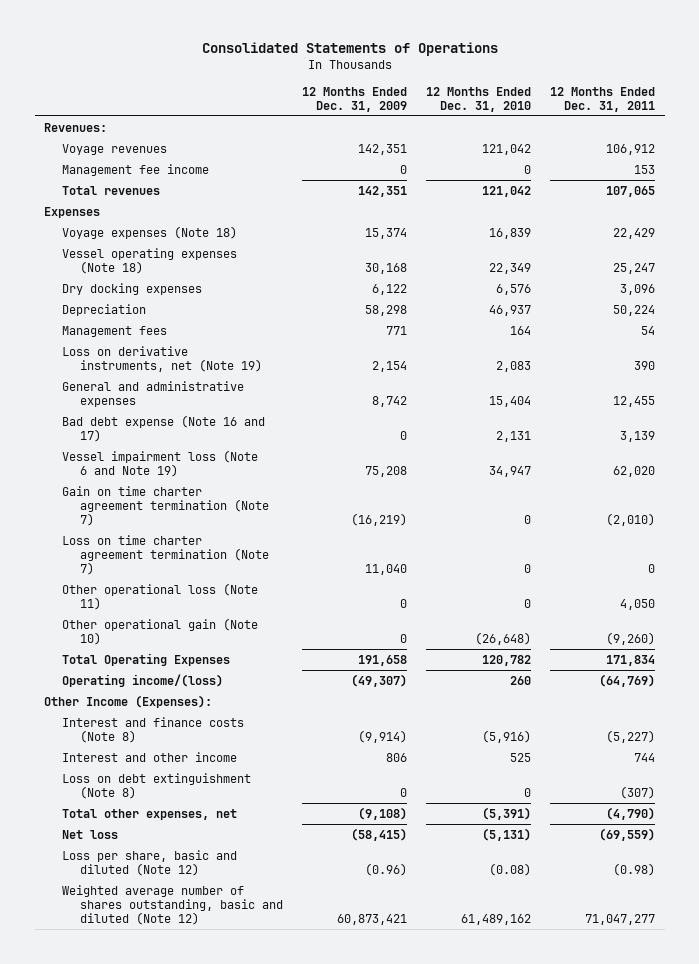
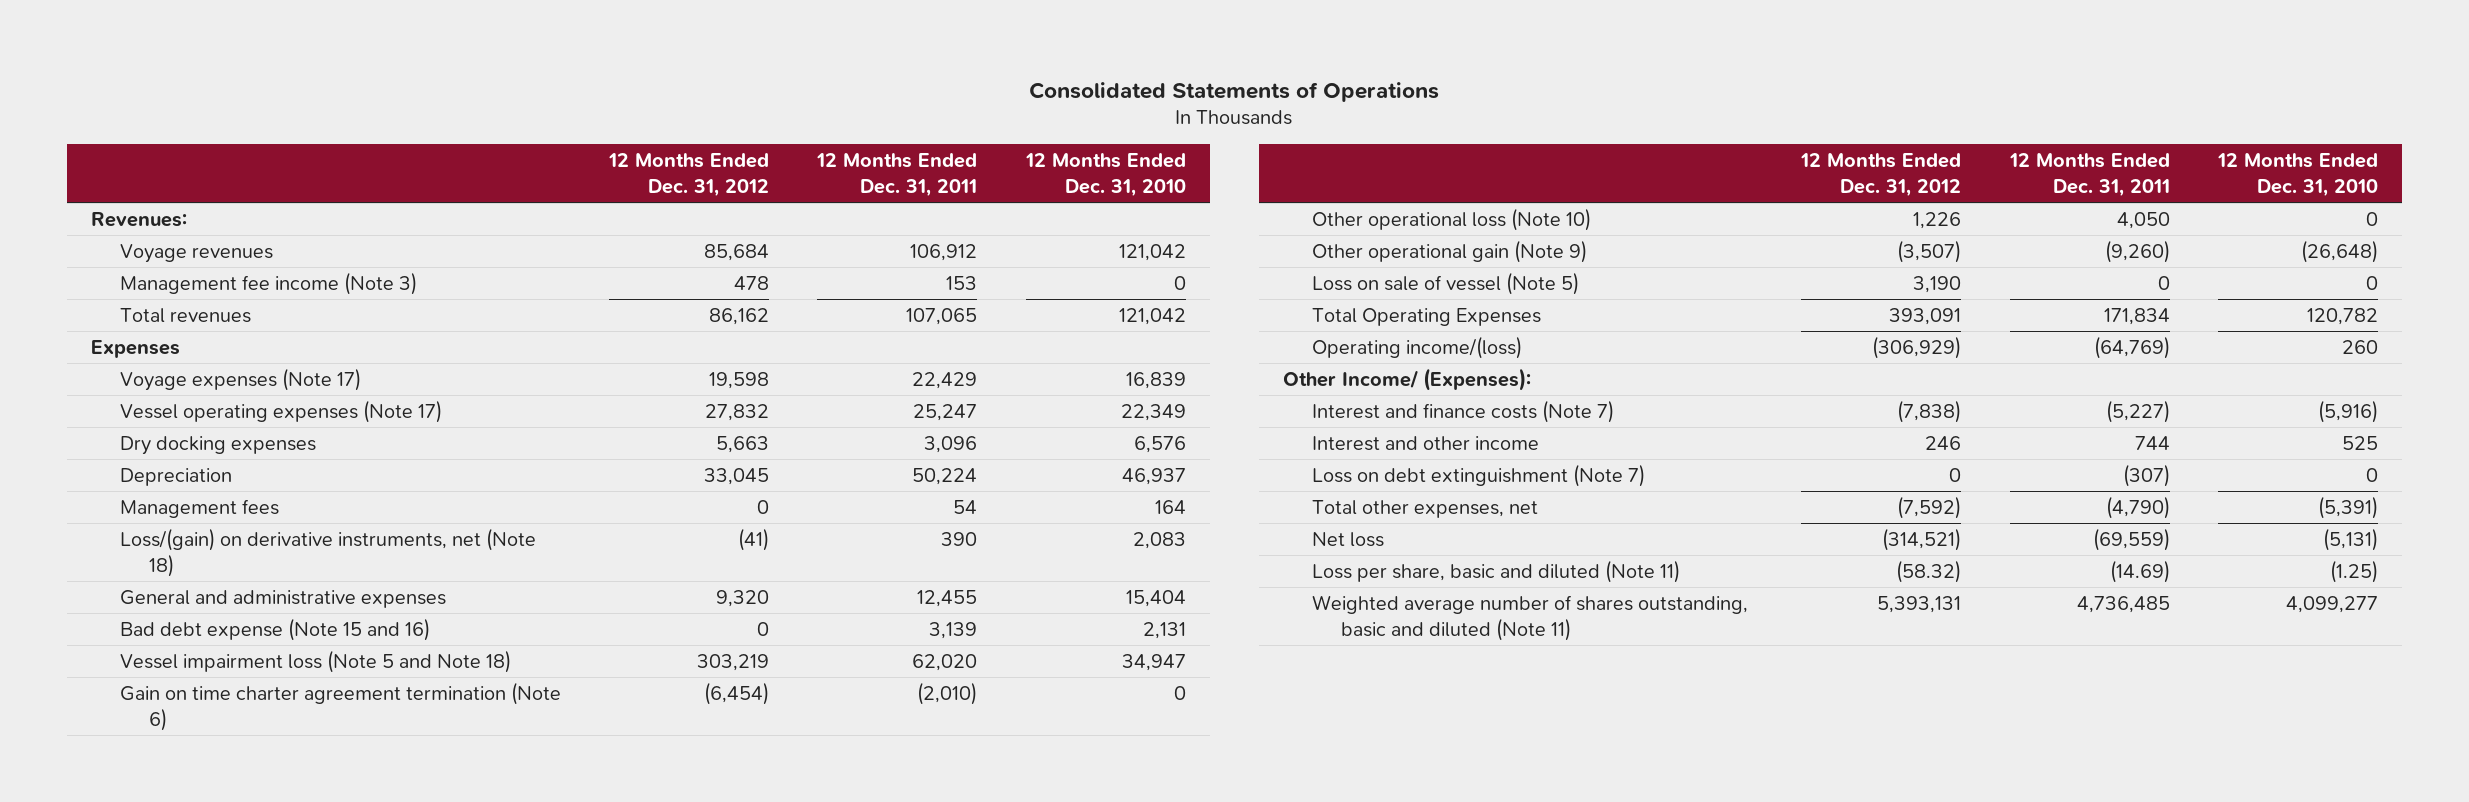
- | 12 Months Ended Dec. 31, 2009 | 12 Months Ended Dec. 31, 2010 | 12 Months Ended Dec. 31, 2011
+ | 12 Months Ended Dec. 31, 2012 | 12 Months Ended Dec. 31, 2011 | 12 Months Ended Dec. 31, 2010
- Management fee income | 0 | 0 | 153
+ Management fee income (Note 3) | 478 | 153 | 0
- Voyage expenses (Note 18) | 15,374 | 16,839 | 22,429
- Vessel operating expenses (Note 18) | 30,168 | 22,349 | 25,247
+ Voyage expenses (Note 17) | 19,598 | 22,429 | 16,839
+ Vessel operating expenses (Note 17) | 27,832 | 25,247 | 22,349
- Loss on derivative instruments, net (Note 19) | 2,154 | 2,083 | 390
+ Loss/(gain) on derivative instruments, net (Note 18) | (41) | 390 | 2,083
- Bad debt expense (Note 16 and 17) | 0 | 2,131 | 3,139
- Vessel impairment loss (Note 6 and Note 19) | 75,208 | 34,947 | 62,020
- Gain on time charter agreement termination (Note 7) | (16,219) | 0 | (2,010)
- Loss on time charter agreement termination (Note 7) | 11,040 | 0 | 0
- Other operational loss (Note 11) | 0 | 0 | 4,050
- Other operational gain (Note 10) | 0 | (26,648) | (9,260)
+ Bad debt expense (Note 15 and 16) | 0 | 3,139 | 2,131
+ Vessel impairment loss (Note 5 and Note 18) | 303,219 | 62,020 | 34,947
+ Gain on time charter agreement termination (Note 6) | (6,454) | (2,010) | 0
+ Other operational loss (Note 10) | 1,226 | 4,050 | 0
+ Other operational gain (Note 9) | (3,507) | (9,260) | (26,648)
+ Loss on sale of vessel (Note 5) | 3,190 | 0 | 0
- Other Income (Expenses):
- Interest and finance costs (Note 8) | (9,914) | (5,916) | (5,227)
+ Other Income/ (Expenses):
+ Interest and finance costs (Note 7) | (7,838) | (5,227) | (5,916)
- Loss on debt extinguishment (Note 8) | 0 | 0 | (307)
+ Loss on debt extinguishment (Note 7) | 0 | (307) | 0
- Loss per share, basic and diluted (Note 12) | (0.96) | (0.08) | (0.98)
- Weighted average number of shares outstanding, basic and diluted (Note 12) | 60,873,421 | 61,489,162 | 71,047,277
+ Loss per share, basic and diluted (Note 11) | (58.32) | (14.69) | (1.25)
+ Weighted average number of shares outstanding, basic and diluted (Note 11) | 5,393,131 | 4,736,485 | 4,099,277

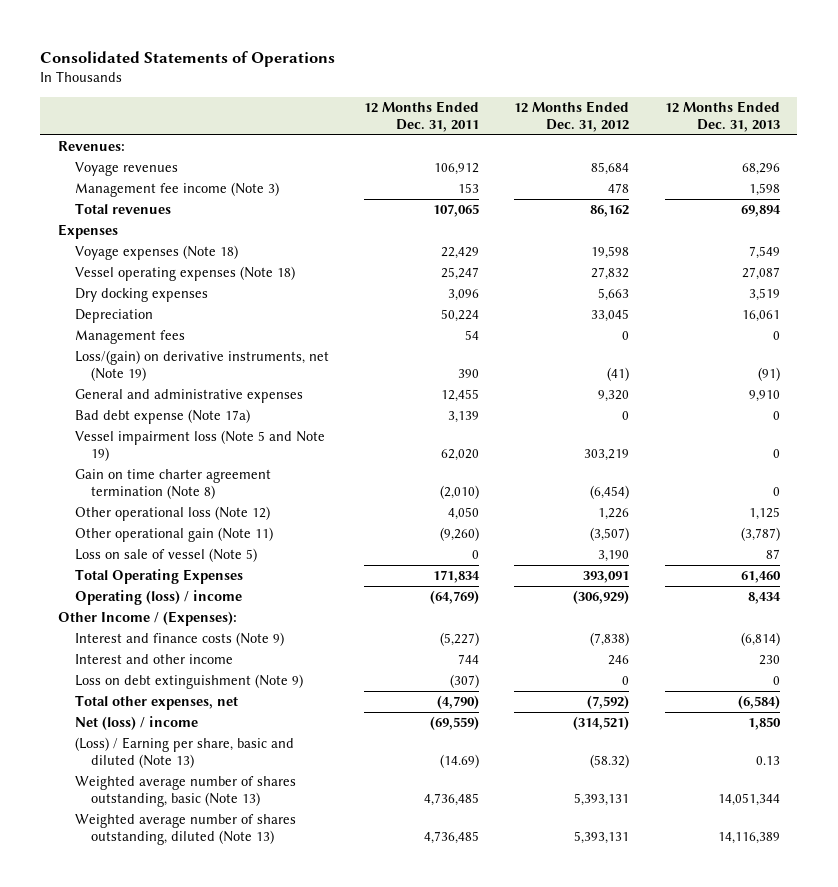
- | 12 Months Ended Dec. 31, 2012 | 12 Months Ended Dec. 31, 2011 | 12 Months Ended Dec. 31, 2010
+ | 12 Months Ended Dec. 31, 2011 | 12 Months Ended Dec. 31, 2012 | 12 Months Ended Dec. 31, 2013
- Voyage expenses (Note 17) | 19,598 | 22,429 | 16,839
- Vessel operating expenses (Note 17) | 27,832 | 25,247 | 22,349
+ Voyage expenses (Note 18) | 22,429 | 19,598 | 7,549
+ Vessel operating expenses (Note 18) | 25,247 | 27,832 | 27,087
- Loss/(gain) on derivative instruments, net (Note 18) | (41) | 390 | 2,083
+ Loss/(gain) on derivative instruments, net (Note 19) | 390 | (41) | (91)
- Bad debt expense (Note 15 and 16) | 0 | 3,139 | 2,131
- Vessel impairment loss (Note 5 and Note 18) | 303,219 | 62,020 | 34,947
- Gain on time charter agreement termination (Note 6) | (6,454) | (2,010) | 0
- Other operational loss (Note 10) | 1,226 | 4,050 | 0
- Other operational gain (Note 9) | (3,507) | (9,260) | (26,648)
+ Bad debt expense (Note 17a) | 3,139 | 0 | 0
+ Vessel impairment loss (Note 5 and Note 19) | 62,020 | 303,219 | 0
+ Gain on time charter agreement termination (Note 8) | (2,010) | (6,454) | 0
+ Other operational loss (Note 12) | 4,050 | 1,226 | 1,125
+ Other operational gain (Note 11) | (9,260) | (3,507) | (3,787)
- Operating income/(loss) | (306,929) | (64,769) | 260
- Other Income/ (Expenses):
- Interest and finance costs (Note 7) | (7,838) | (5,227) | (5,916)
+ Operating (loss) / income | (64,769) | (306,929) | 8,434
+ Other Income / (Expenses):
+ Interest and finance costs (Note 9) | (5,227) | (7,838) | (6,814)
- Loss on debt extinguishment (Note 7) | 0 | (307) | 0
+ Loss on debt extinguishment (Note 9) | (307) | 0 | 0
- Net loss | (314,521) | (69,559) | (5,131)
- Loss per share, basic and diluted (Note 11) | (58.32) | (14.69) | (1.25)
- Weighted average number of shares outstanding, basic and diluted (Note 11) | 5,393,131 | 4,736,485 | 4,099,277
+ Net (loss) / income | (69,559) | (314,521) | 1,850
+ (Loss) / Earning per share, basic and diluted (Note 13) | (14.69) | (58.32) | 0.13
+ Weighted average number of shares outstanding, basic (Note 13) | 4,736,485 | 5,393,131 | 14,051,344
+ Weighted average number of shares outstanding, diluted (Note 13) | 4,736,485 | 5,393,131 | 14,116,389

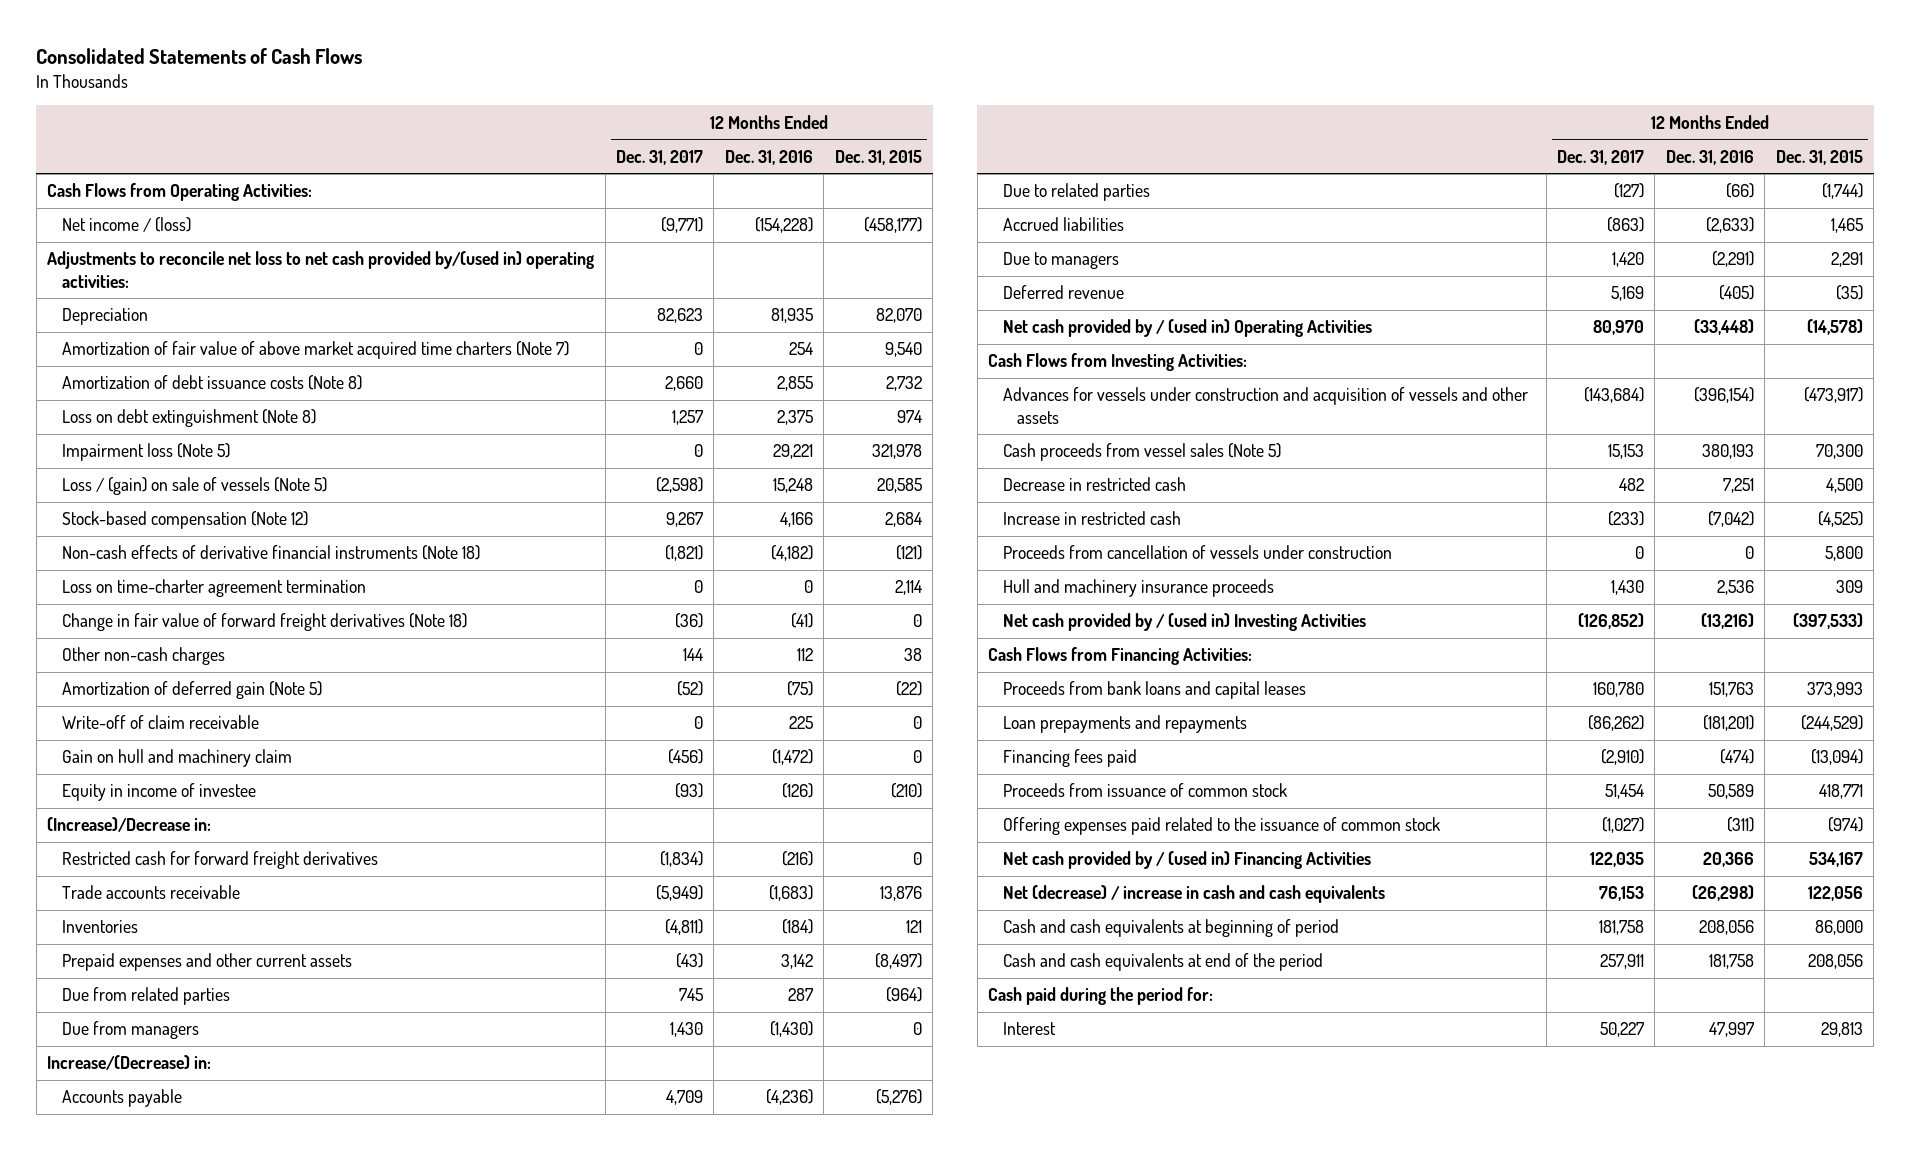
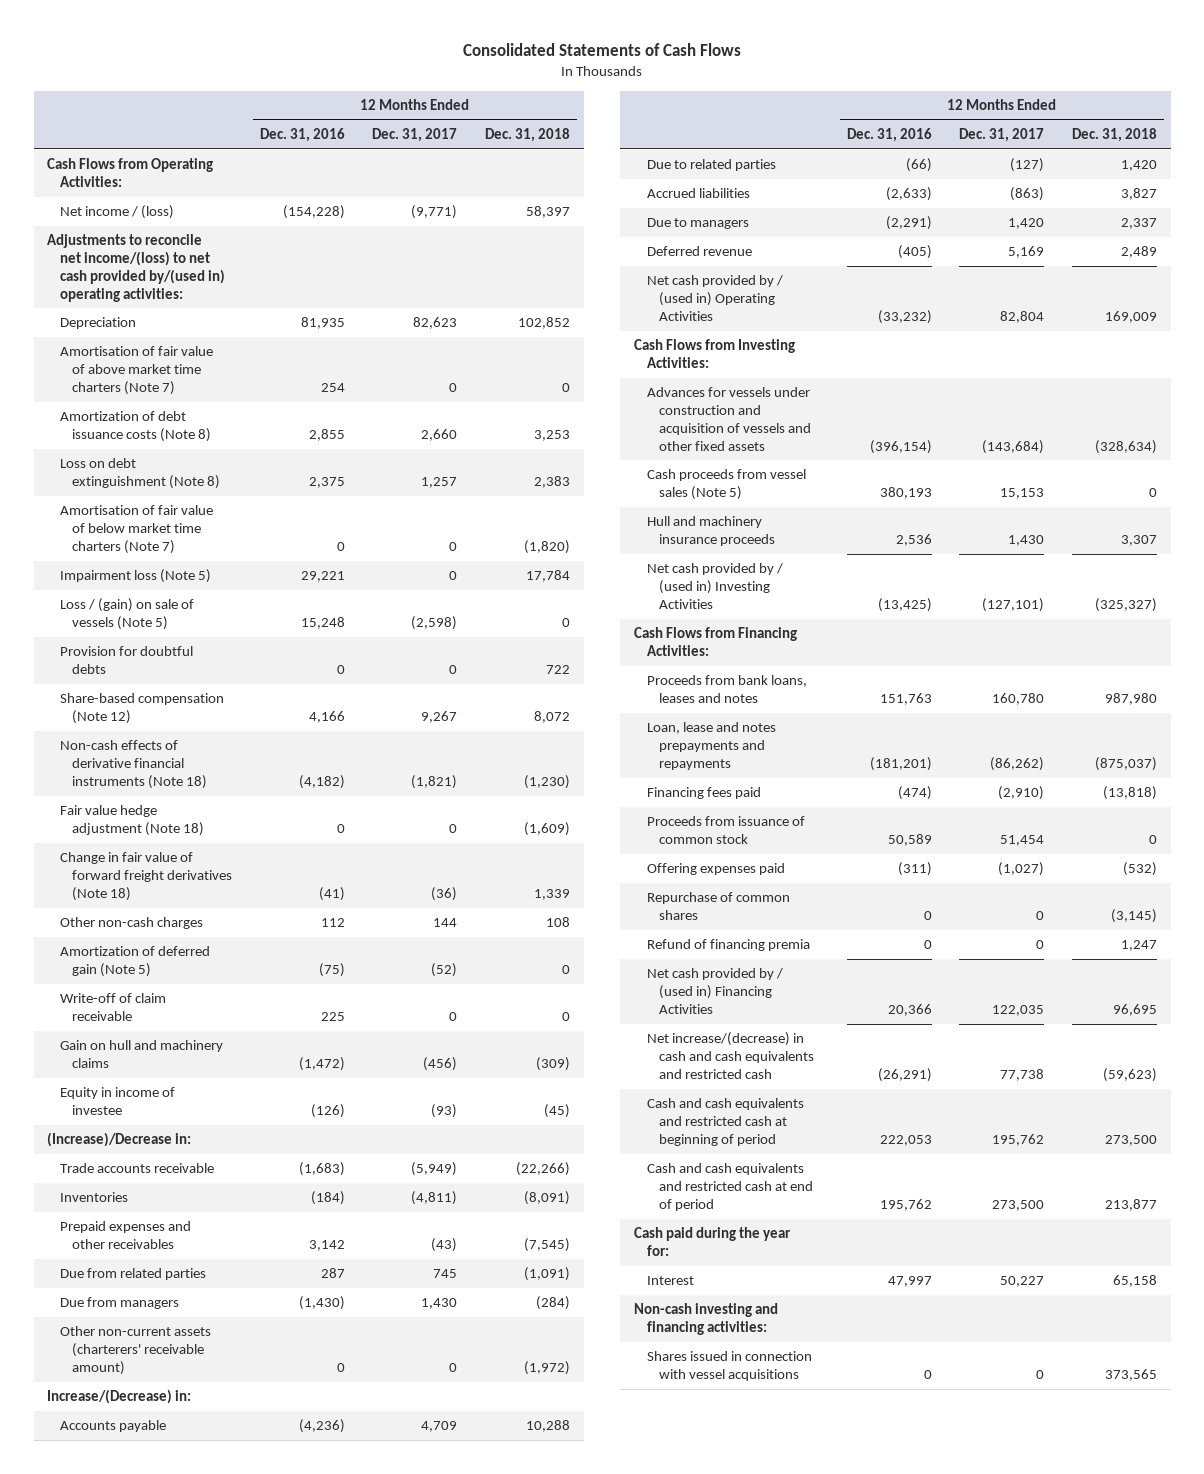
- | 12 Months Ended Dec. 31, 2017 | 12 Months Ended Dec. 31, 2016 | 12 Months Ended Dec. 31, 2015
+ | 12 Months Ended Dec. 31, 2016 | 12 Months Ended Dec. 31, 2017 | 12 Months Ended Dec. 31, 2018
- Adjustments to reconcile net loss to net cash provided by/(used in) operating activities:
+ Adjustments to reconcile net income/(loss) to net cash provided by/(used in) operating activities:
- Amortization of fair value of above market acquired time charters (Note 7) | 0 | 254 | 9,540
+ Amortisation of fair value of above market time charters (Note 7) | 254 | 0 | 0
+ Amortisation of fair value of below market time charters (Note 7) | 0 | 0 | (1,820)
- Stock-based compensation (Note 12) | 9,267 | 4,166 | 2,684
+ Provision for doubtful debts | 0 | 0 | 722
+ Share-based compensation (Note 12) | 4,166 | 9,267 | 8,072
- Loss on time-charter agreement termination | 0 | 0 | 2,114
+ Fair value hedge adjustment (Note 18) | 0 | 0 | (1,609)
- Gain on hull and machinery claim | (456) | (1,472) | 0
+ Gain on hull and machinery claims | (1,472) | (456) | (309)
- Restricted cash for forward freight derivatives | (1,834) | (216) | 0
- Prepaid expenses and other current assets | (43) | 3,142 | (8,497)
+ Prepaid expenses and other receivables | 3,142 | (43) | (7,545)
+ Other non-current assets (charterers' receivable amount) | 0 | 0 | (1,972)
- Net cash provided by / (used in) Operating Activities | 80,970 | (33,448) | (14,578)
+ Net cash provided by / (used in) Operating Activities | (33,232) | 82,804 | 169,009
- Advances for vessels under construction and acquisition of vessels and other assets | (143,684) | (396,154) | (473,917)
+ Advances for vessels under construction and acquisition of vessels and other fixed assets | (396,154) | (143,684) | (328,634)
- Decrease in restricted cash | 482 | 7,251 | 4,500
- Increase in restricted cash | (233) | (7,042) | (4,525)
- Proceeds from cancellation of vessels under construction | 0 | 0 | 5,800
- Net cash provided by / (used in) Investing Activities | (126,852) | (13,216) | (397,533)
+ Net cash provided by / (used in) Investing Activities | (13,425) | (127,101) | (325,327)
- Proceeds from bank loans and capital leases | 160,780 | 151,763 | 373,993
- Loan prepayments and repayments | (86,262) | (181,201) | (244,529)
+ Proceeds from bank loans, leases and notes | 151,763 | 160,780 | 987,980
+ Loan, lease and notes prepayments and repayments | (181,201) | (86,262) | (875,037)
- Offering expenses paid related to the issuance of common stock | (1,027) | (311) | (974)
+ Offering expenses paid | (311) | (1,027) | (532)
+ Repurchase of common shares | 0 | 0 | (3,145)
+ Refund of financing premia | 0 | 0 | 1,247
- Net (decrease) / increase in cash and cash equivalents | 76,153 | (26,298) | 122,056
- Cash and cash equivalents at beginning of period | 181,758 | 208,056 | 86,000
- Cash and cash equivalents at end of the period | 257,911 | 181,758 | 208,056
- Cash paid during the period for:
+ Net increase/(decrease) in cash and cash equivalents and restricted cash | (26,291) | 77,738 | (59,623)
+ Cash and cash equivalents and restricted cash at beginning of period | 222,053 | 195,762 | 273,500
+ Cash and cash equivalents and restricted cash at end of period | 195,762 | 273,500 | 213,877
+ Cash paid during the year for:
+ Non-cash investing and financing activities:
+ Shares issued in connection with vessel acquisitions | 0 | 0 | 373,565

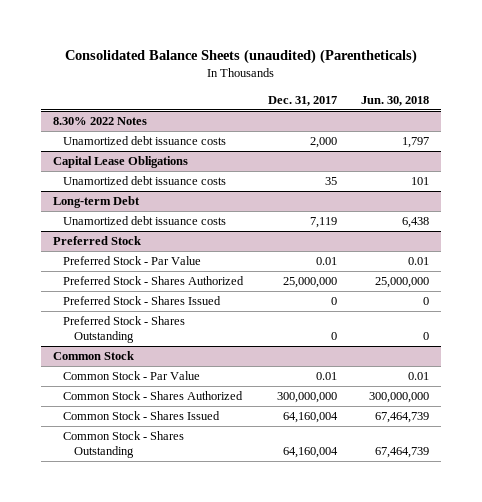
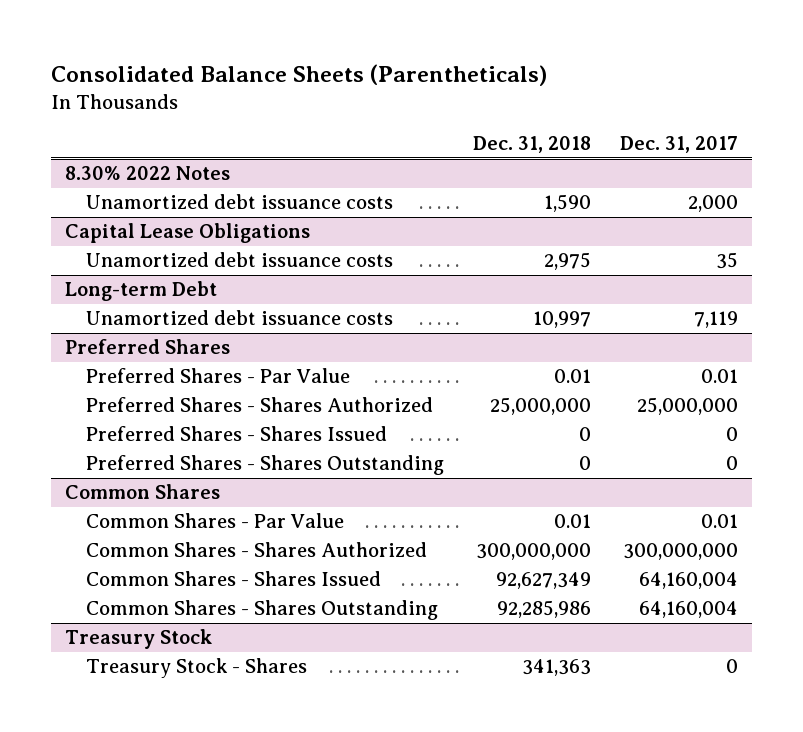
- Consolidated Balance Sheets (unaudited) (Parentheticals)
+ Consolidated Balance Sheets (Parentheticals)
- | Dec. 31, 2017 | Jun. 30, 2018
+ | Dec. 31, 2018 | Dec. 31, 2017
- Preferred Stock
- Preferred Stock - Par Value | 0.01 | 0.01
- Preferred Stock - Shares Authorized | 25,000,000 | 25,000,000
- Preferred Stock - Shares Issued | 0 | 0
- Preferred Stock - Shares Outstanding | 0 | 0
- Common Stock
- Common Stock - Par Value | 0.01 | 0.01
- Common Stock - Shares Authorized | 300,000,000 | 300,000,000
- Common Stock - Shares Issued | 64,160,004 | 67,464,739
- Common Stock - Shares Outstanding | 64,160,004 | 67,464,739
+ Preferred Shares
+ Preferred Shares - Par Value | 0.01 | 0.01
+ Preferred Shares - Shares Authorized | 25,000,000 | 25,000,000
+ Preferred Shares - Shares Issued | 0 | 0
+ Preferred Shares - Shares Outstanding | 0 | 0
+ Common Shares
+ Common Shares - Par Value | 0.01 | 0.01
+ Common Shares - Shares Authorized | 300,000,000 | 300,000,000
+ Common Shares - Shares Issued | 92,627,349 | 64,160,004
+ Common Shares - Shares Outstanding | 92,285,986 | 64,160,004
+ Treasury Stock
+ Treasury Stock - Shares | 341,363 | 0

